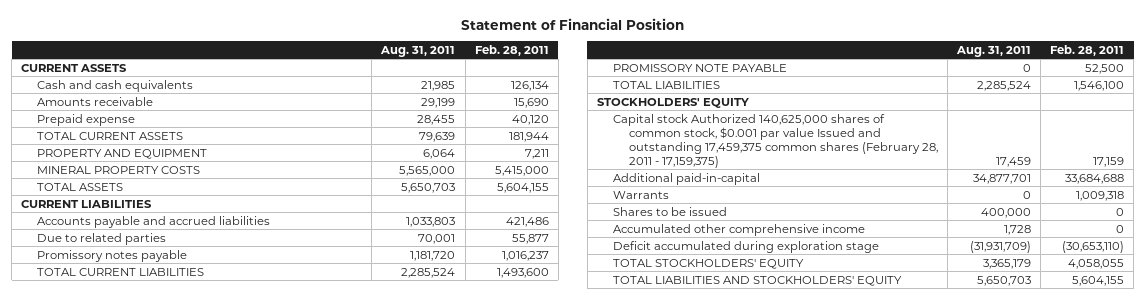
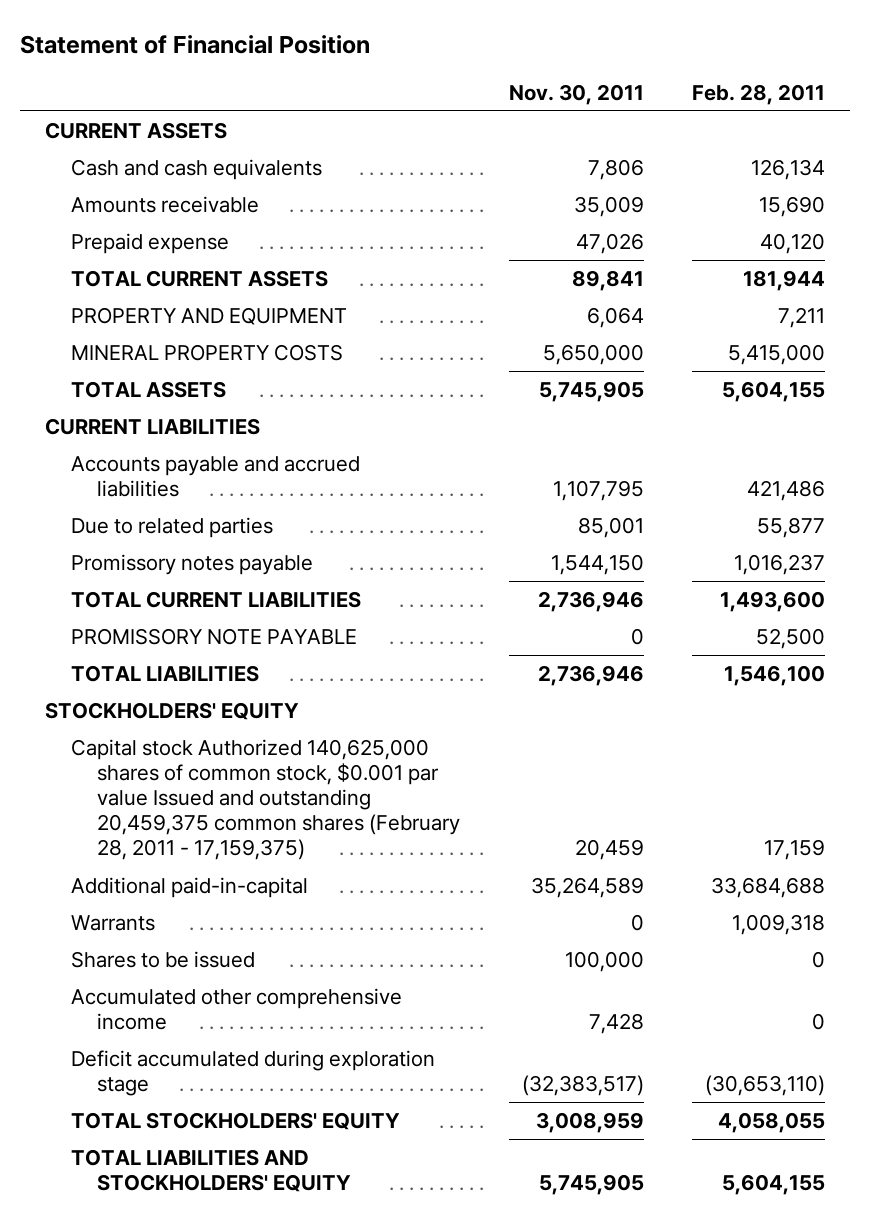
- | Aug. 31, 2011 | Feb. 28, 2011
+ | Nov. 30, 2011 | Feb. 28, 2011
- Capital stock Authorized 140,625,000 shares of common stock, $0.001 par value Issued and outstanding 17,459,375 common shares (February 28, 2011 - 17,159,375) | 17,459 | 17,159
+ Capital stock Authorized 140,625,000 shares of common stock, $0.001 par value Issued and outstanding 20,459,375 common shares (February 28, 2011 - 17,159,375) | 20,459 | 17,159

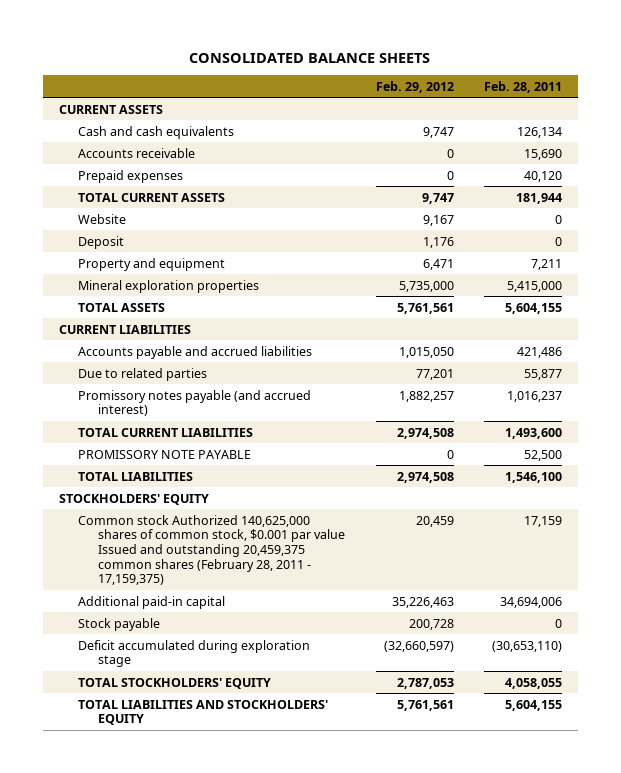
- Statement of Financial Position
+ CONSOLIDATED BALANCE SHEETS
- | Nov. 30, 2011 | Feb. 28, 2011
+ | Feb. 29, 2012 | Feb. 28, 2011
- Amounts receivable | 35,009 | 15,690
- Prepaid expense | 47,026 | 40,120
+ Accounts receivable | 0 | 15,690
+ Prepaid expenses | 0 | 40,120
- PROPERTY AND EQUIPMENT | 6,064 | 7,211
- MINERAL PROPERTY COSTS | 5,650,000 | 5,415,000
+ Website | 9,167 | 0
+ Deposit | 1,176 | 0
+ Property and equipment | 6,471 | 7,211
+ Mineral exploration properties | 5,735,000 | 5,415,000
- Promissory notes payable | 1,544,150 | 1,016,237
+ Promissory notes payable (and accrued interest) | 1,882,257 | 1,016,237
- Capital stock Authorized 140,625,000 shares of common stock, $0.001 par value Issued and outstanding 20,459,375 common shares (February 28, 2011 - 17,159,375) | 20,459 | 17,159
- Additional paid-in-capital | 35,264,589 | 33,684,688
- Warrants | 0 | 1,009,318
- Shares to be issued | 100,000 | 0
- Accumulated other comprehensive income | 7,428 | 0
+ Common stock Authorized 140,625,000 shares of common stock, $0.001 par value Issued and outstanding 20,459,375 common shares (February 28, 2011 - 17,159,375) | 20,459 | 17,159
+ Additional paid-in capital | 35,226,463 | 34,694,006
+ Stock payable | 200,728 | 0

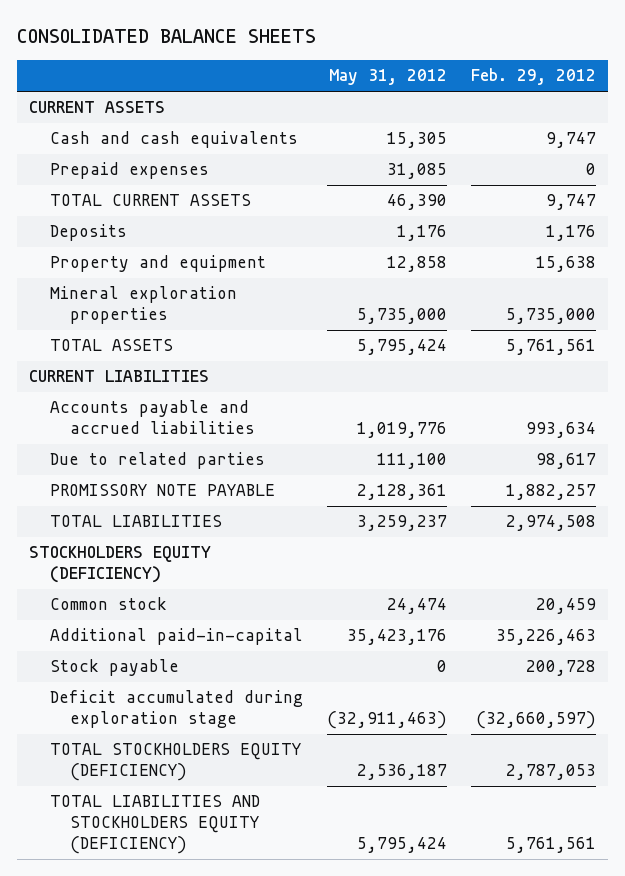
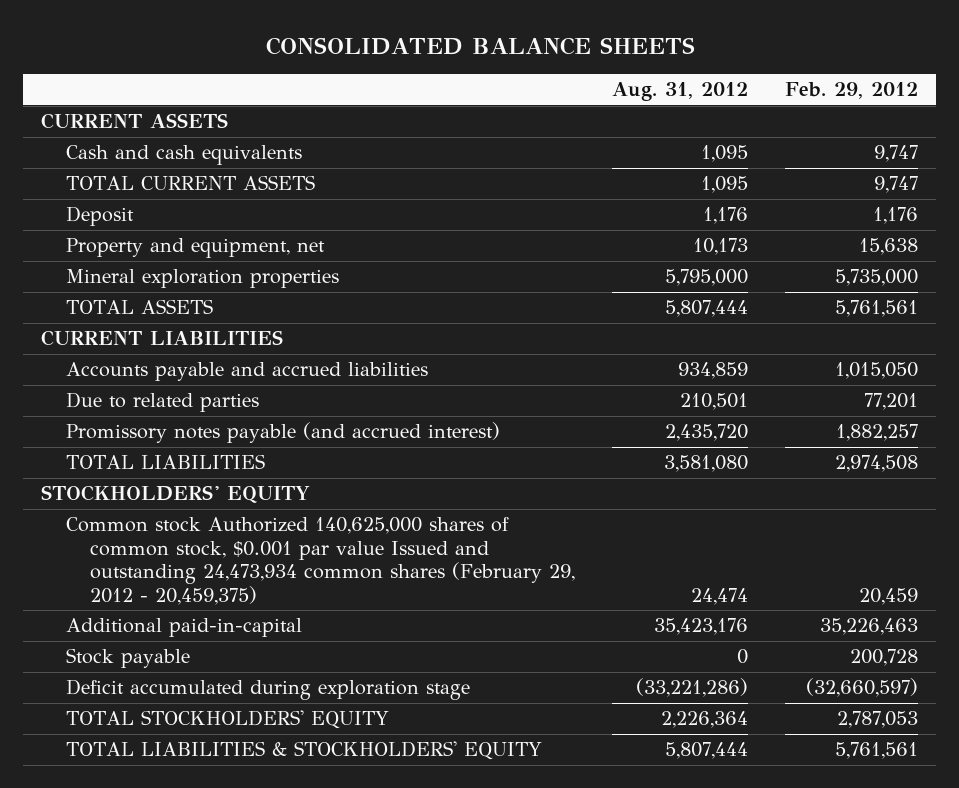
- | May 31, 2012 | Feb. 29, 2012
+ | Aug. 31, 2012 | Feb. 29, 2012
- Prepaid expenses | 31,085 | 0
- Deposits | 1,176 | 1,176
- Property and equipment | 12,858 | 15,638
+ Deposit | 1,176 | 1,176
+ Property and equipment, net | 10,173 | 15,638
- Accounts payable and accrued liabilities | 1,019,776 | 993,634
- Due to related parties | 111,100 | 98,617
- PROMISSORY NOTE PAYABLE | 2,128,361 | 1,882,257
+ Accounts payable and accrued liabilities | 934,859 | 1,015,050
+ Due to related parties | 210,501 | 77,201
+ Promissory notes payable (and accrued interest) | 2,435,720 | 1,882,257
- STOCKHOLDERS EQUITY (DEFICIENCY)
- Common stock | 24,474 | 20,459
+ STOCKHOLDERS' EQUITY
+ Common stock Authorized 140,625,000 shares of common stock, $0.001 par value Issued and outstanding 24,473,934 common shares (February 29, 2012 - 20,459,375) | 24,474 | 20,459
- TOTAL STOCKHOLDERS EQUITY (DEFICIENCY) | 2,536,187 | 2,787,053
- TOTAL LIABILITIES AND STOCKHOLDERS EQUITY (DEFICIENCY) | 5,795,424 | 5,761,561
+ TOTAL STOCKHOLDERS' EQUITY | 2,226,364 | 2,787,053
+ TOTAL LIABILITIES & STOCKHOLDERS' EQUITY | 5,807,444 | 5,761,561

